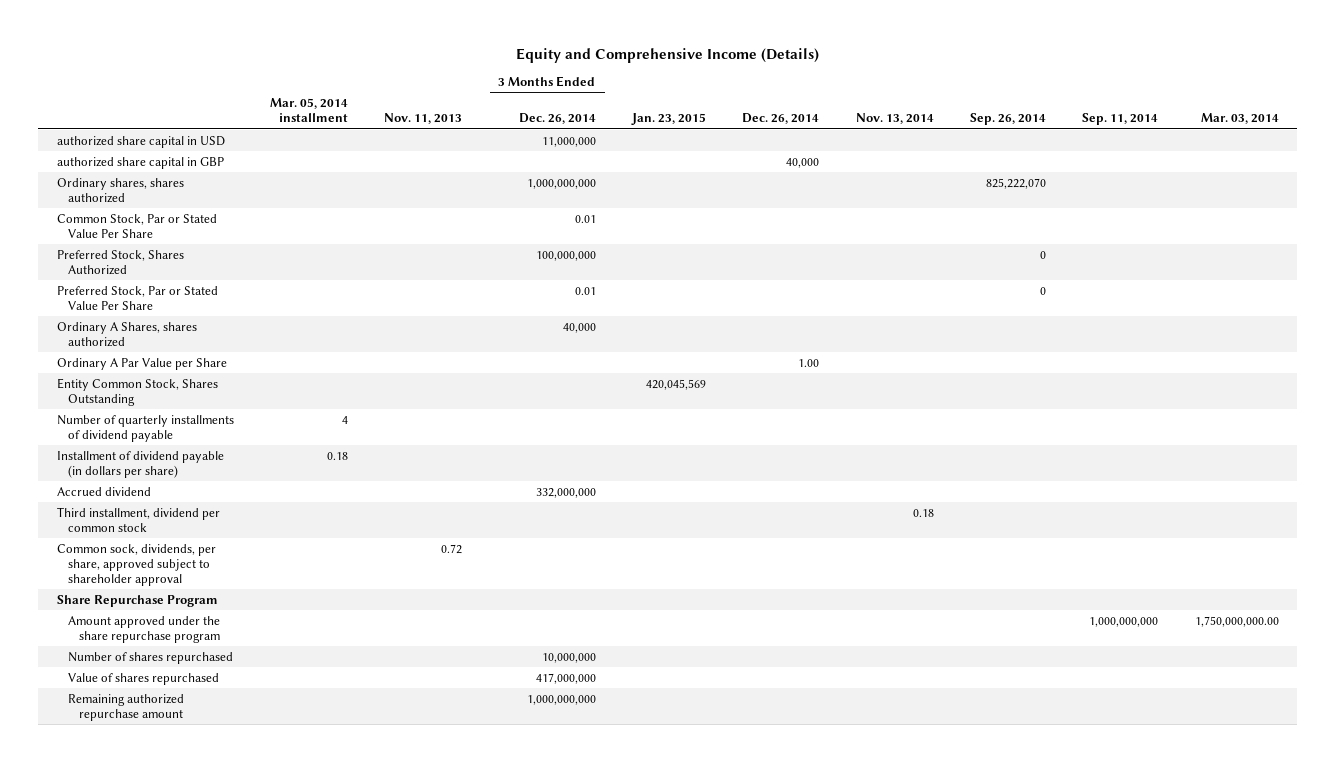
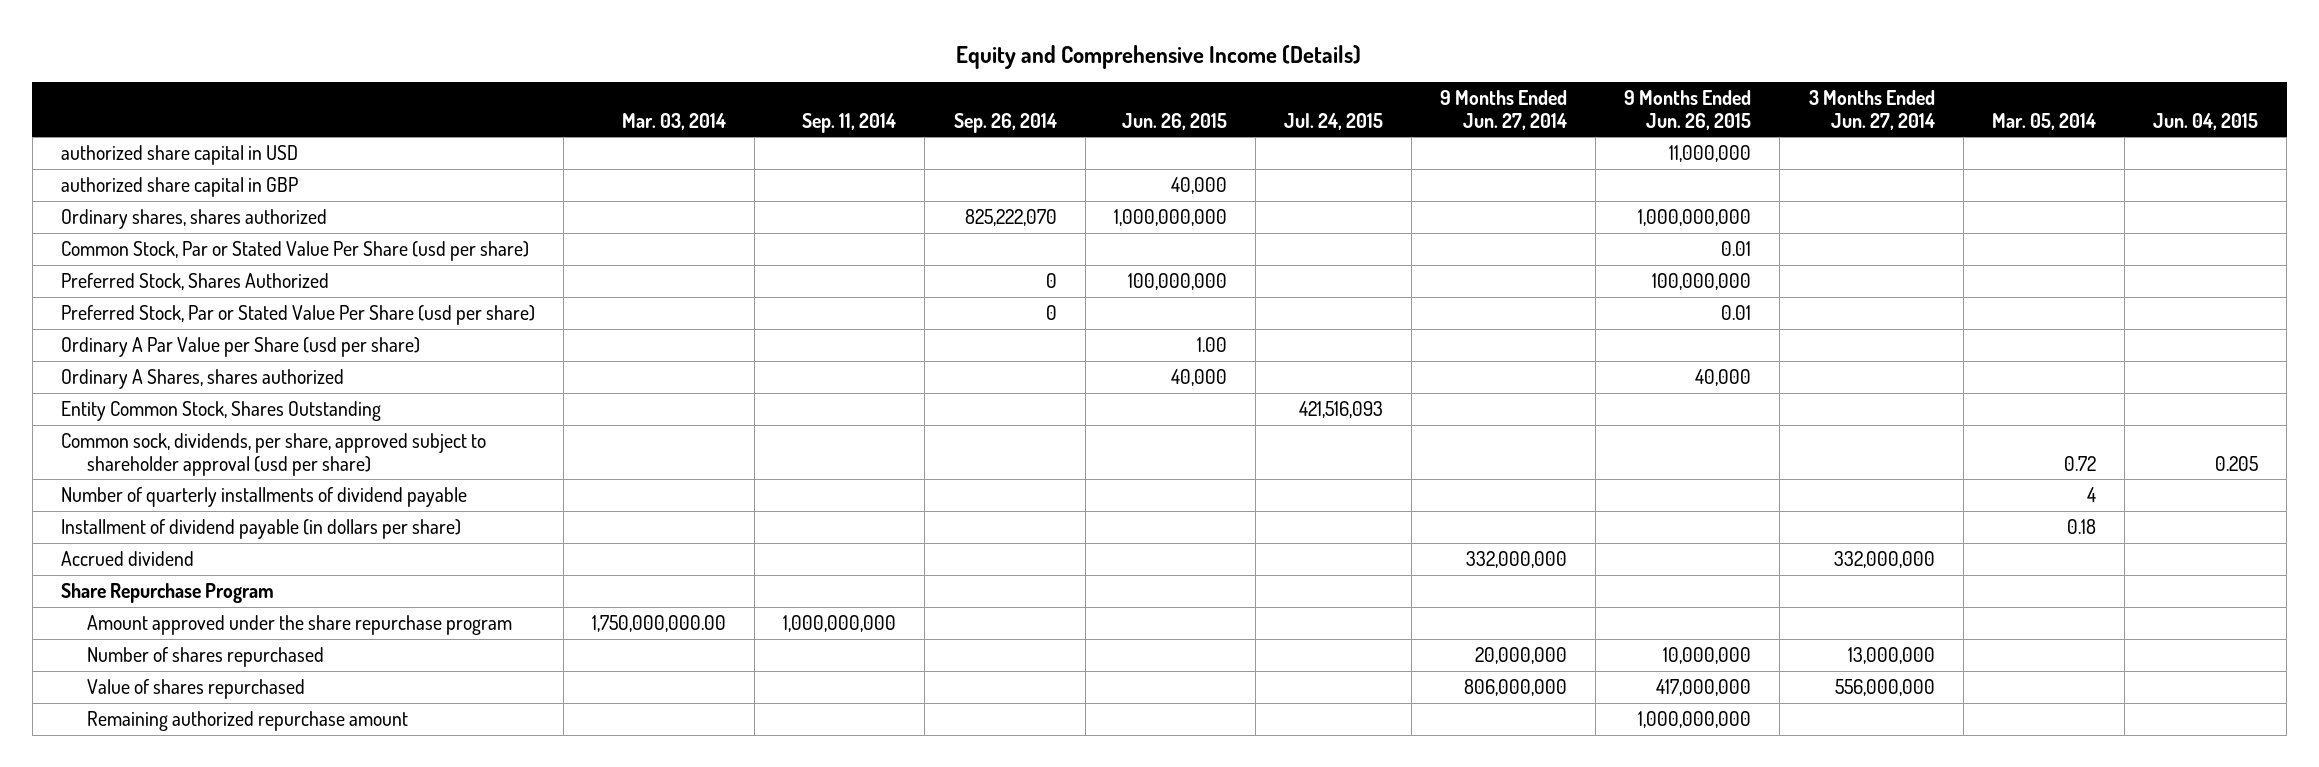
- | Mar. 05, 2014 installment | Nov. 11, 2013 | 3 Months Ended Dec. 26, 2014 | Jan. 23, 2015 | Dec. 26, 2014 | Nov. 13, 2014 | Sep. 26, 2014 | Sep. 11, 2014 | Mar. 03, 2014
+ | Mar. 03, 2014 | Sep. 11, 2014 | Sep. 26, 2014 | Jun. 26, 2015 | Jul. 24, 2015 | 9 Months Ended Jun. 27, 2014 | 9 Months Ended Jun. 26, 2015 | 3 Months Ended Jun. 27, 2014 | Mar. 05, 2014 | Jun. 04, 2015
- Common Stock, Par or Stated Value Per Share | | | 0.01 | | | | | |
+ Common Stock, Par or Stated Value Per Share (usd per share) | | | | | | | 0.01 | | |
- Preferred Stock, Par or Stated Value Per Share | | | 0.01 | | | | 0 | |
+ Preferred Stock, Par or Stated Value Per Share (usd per share) | | | 0 | | | | 0.01 | | |
+ Ordinary A Par Value per Share (usd per share) | | | | 1.00 | | | | | |
- Ordinary A Par Value per Share | | | | | 1.00 | | | |
+ Common sock, dividends, per share, approved subject to shareholder approval (usd per share) | | | | | | | | | 0.72 | 0.205
- Third installment, dividend per common stock | | | | | | 0.18 | | |
- Common sock, dividends, per share, approved subject to shareholder approval | | 0.72 | | | | | | |

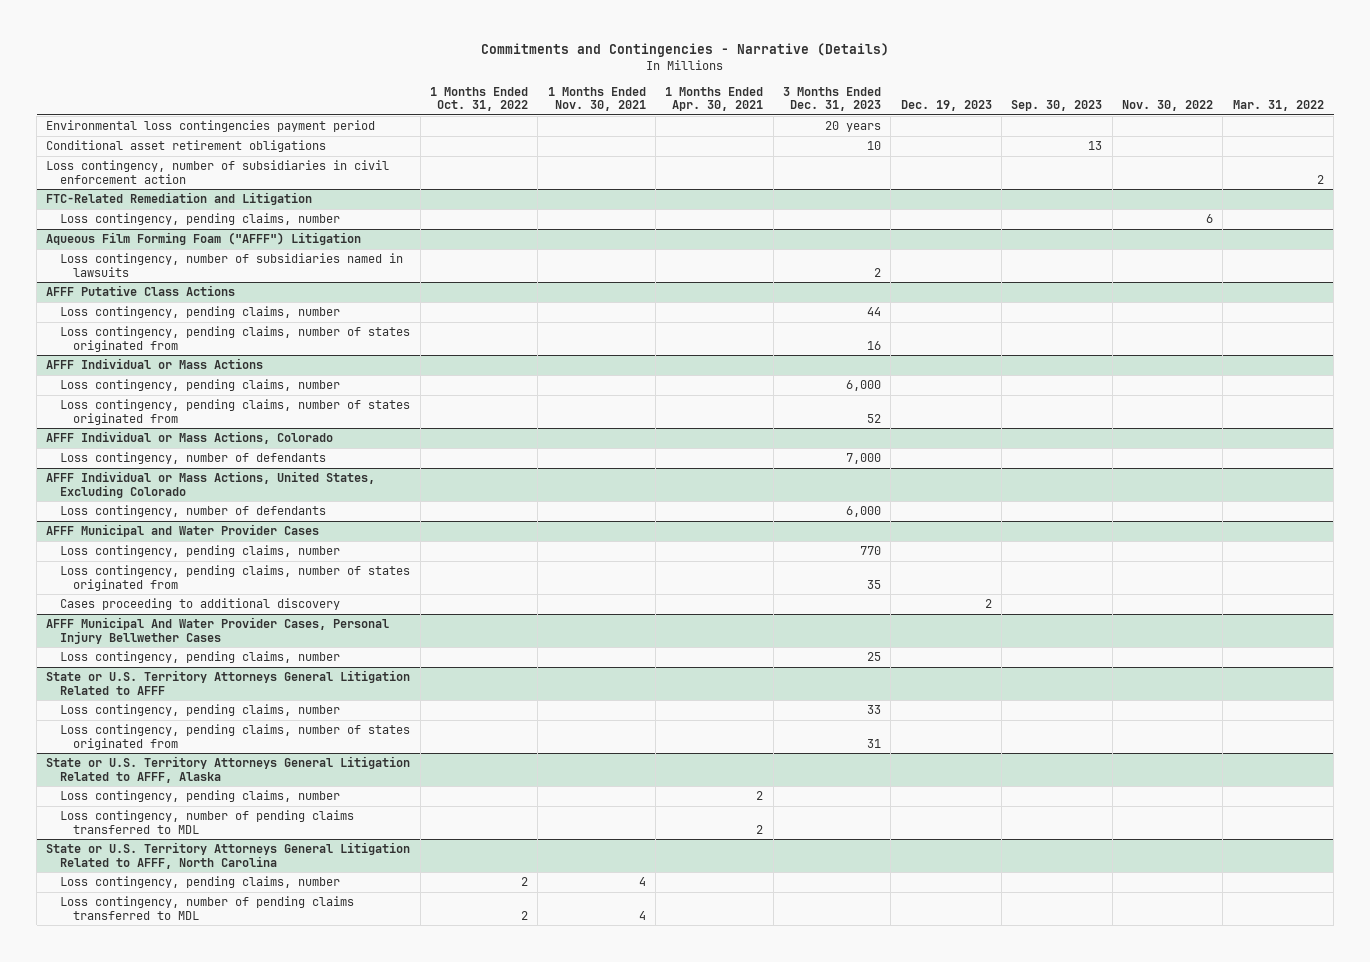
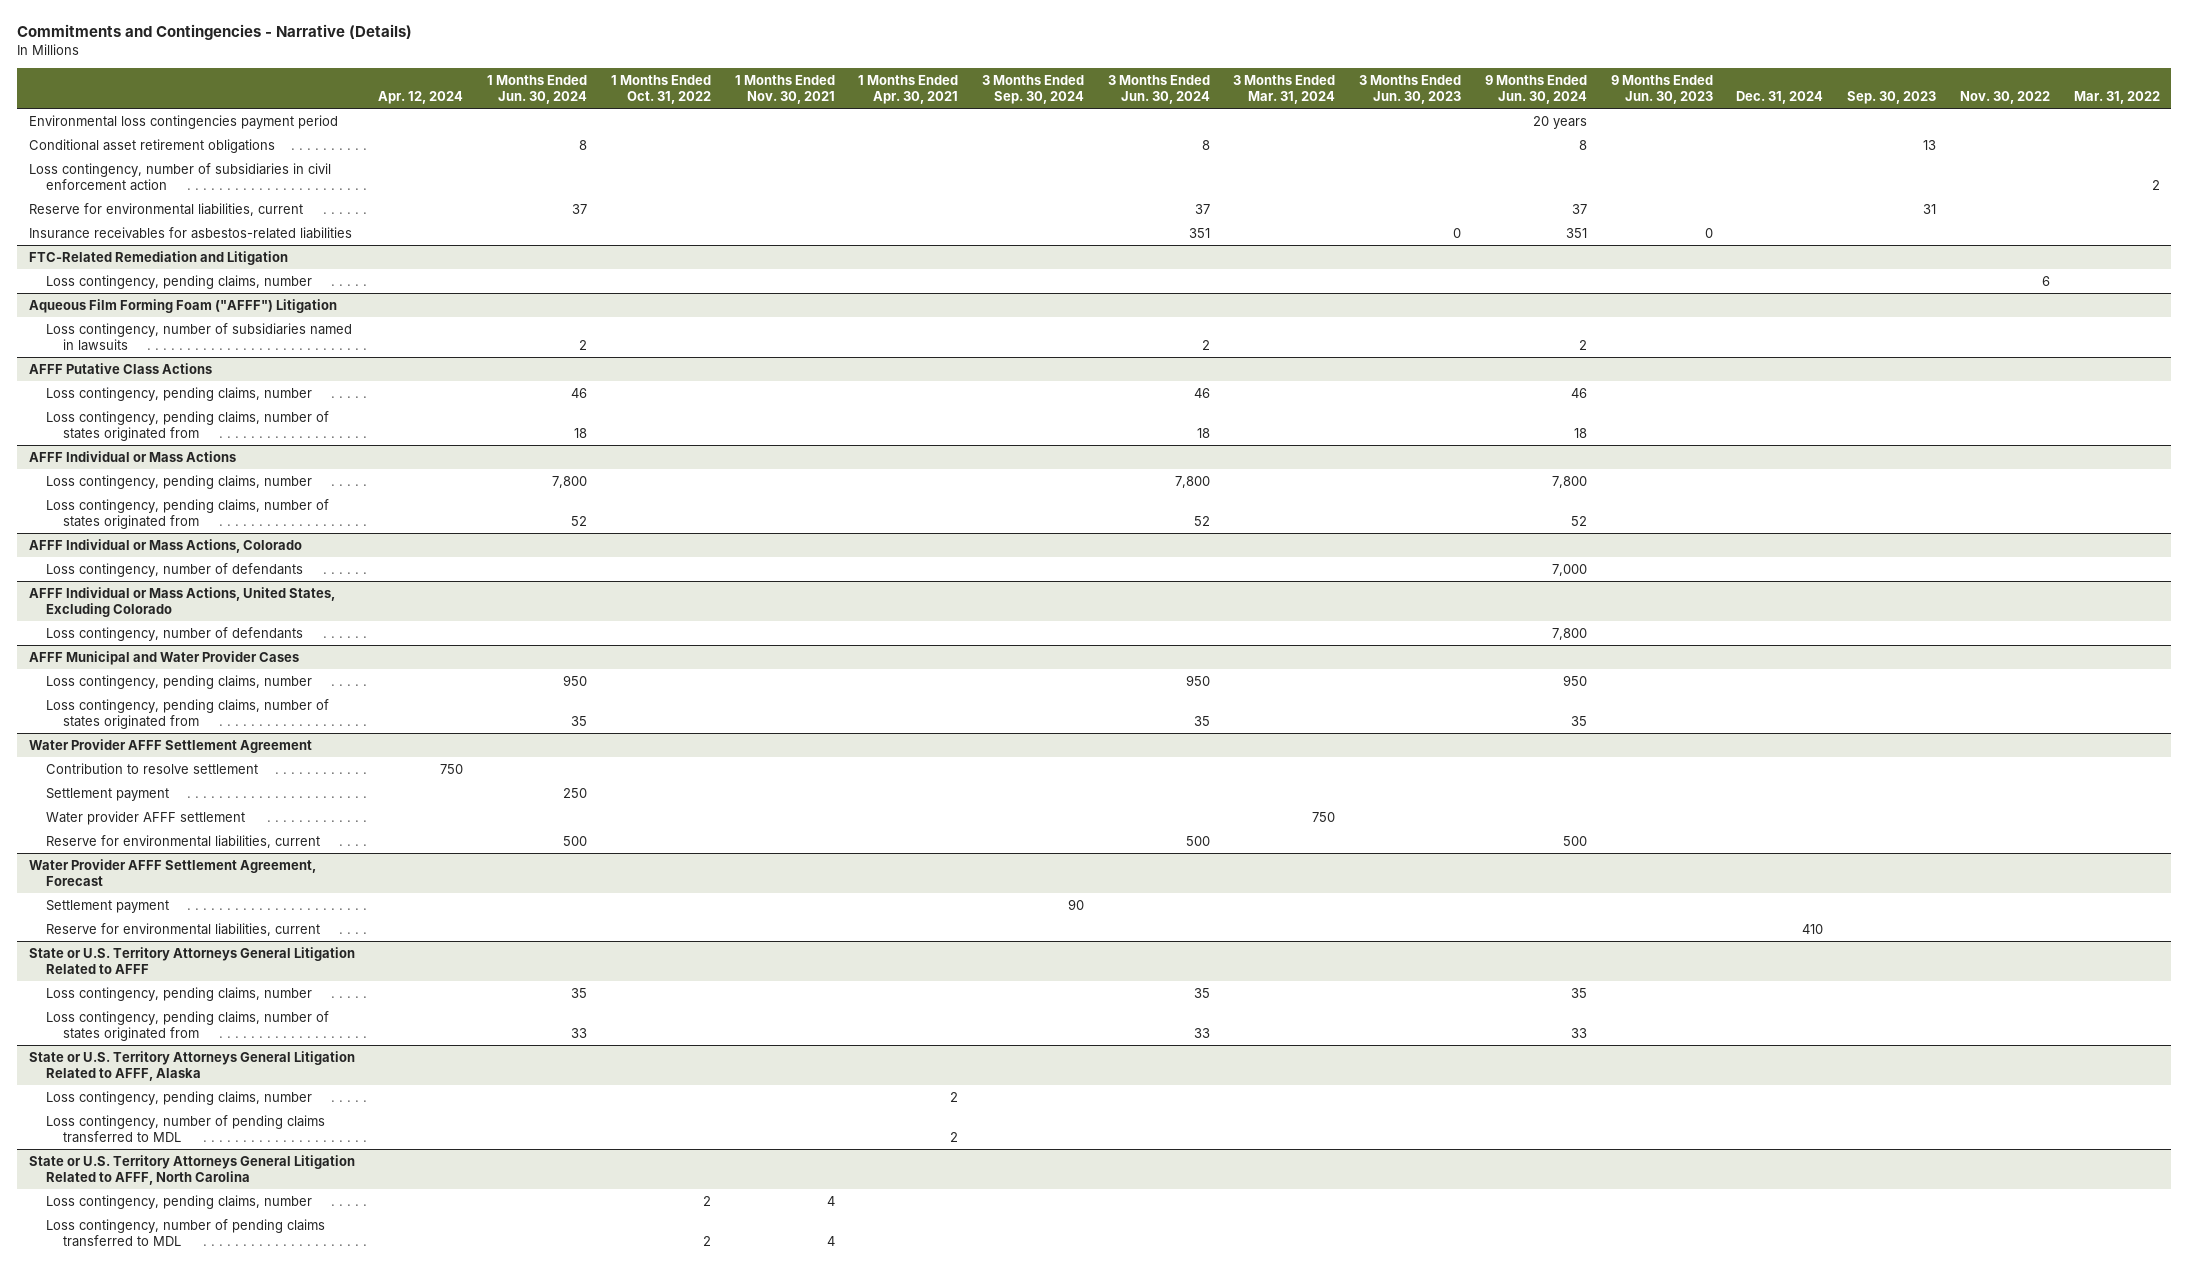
- | 1 Months Ended Oct. 31, 2022 | 1 Months Ended Nov. 30, 2021 | 1 Months Ended Apr. 30, 2021 | 3 Months Ended Dec. 31, 2023 | Dec. 19, 2023 | Sep. 30, 2023 | Nov. 30, 2022 | Mar. 31, 2022
+ | Apr. 12, 2024 | 1 Months Ended Jun. 30, 2024 | 1 Months Ended Oct. 31, 2022 | 1 Months Ended Nov. 30, 2021 | 1 Months Ended Apr. 30, 2021 | 3 Months Ended Sep. 30, 2024 | 3 Months Ended Jun. 30, 2024 | 3 Months Ended Mar. 31, 2024 | 3 Months Ended Jun. 30, 2023 | 9 Months Ended Jun. 30, 2024 | 9 Months Ended Jun. 30, 2023 | Dec. 31, 2024 | Sep. 30, 2023 | Nov. 30, 2022 | Mar. 31, 2022
+ Reserve for environmental liabilities, current | | 37 | | | | | 37 | | | 37 | | | 31 | |
+ Insurance receivables for asbestos-related liabilities | | | | | | | 351 | | 0 | 351 | 0 | | | |
@ AFFF Municipal and Water Provider Cases
- Cases proceeding to additional discovery | | | | | 2 | | |
- AFFF Municipal And Water Provider Cases, Personal Injury Bellwether Cases
- Loss contingency, pending claims, number | | | | 25 | | | |
+ Water Provider AFFF Settlement Agreement
+ Contribution to resolve settlement | 750 | | | | | | | | | | | | | |
+ Settlement payment | | 250 | | | | | | | | | | | | |
+ Water provider AFFF settlement | | | | | | | | 750 | | | | | | |
+ Reserve for environmental liabilities, current | | 500 | | | | | 500 | | | 500 | | | | |
+ Water Provider AFFF Settlement Agreement, Forecast
+ Settlement payment | | | | | | 90 | | | | | | | | |
+ Reserve for environmental liabilities, current | | | | | | | | | | | | 410 | | |

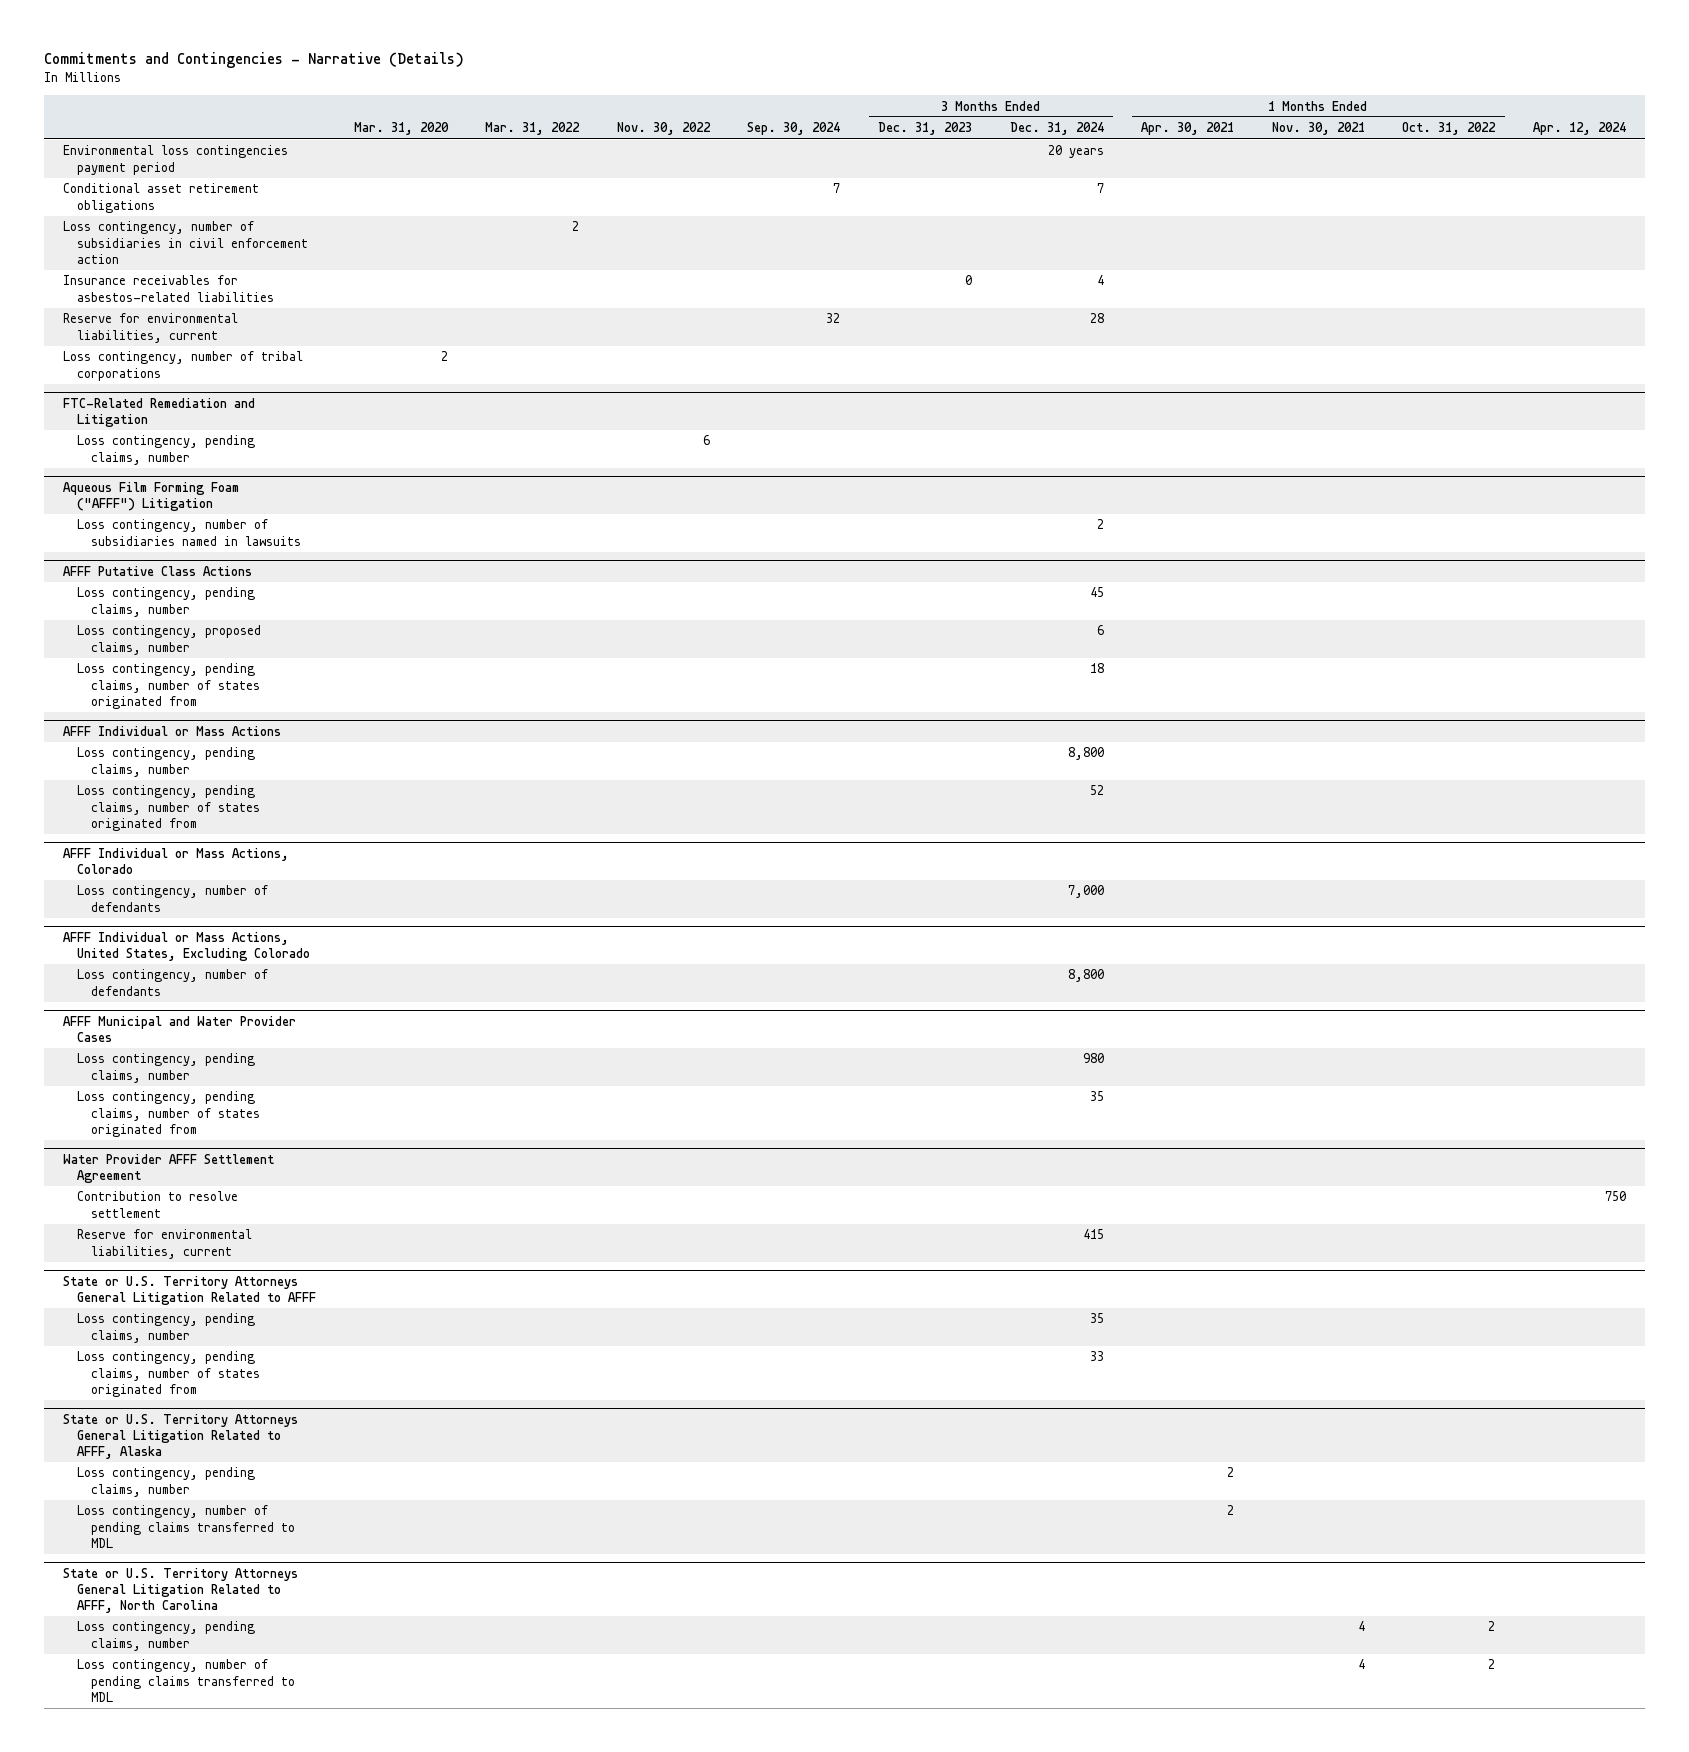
- | Apr. 12, 2024 | 1 Months Ended Jun. 30, 2024 | 1 Months Ended Oct. 31, 2022 | 1 Months Ended Nov. 30, 2021 | 1 Months Ended Apr. 30, 2021 | 3 Months Ended Sep. 30, 2024 | 3 Months Ended Jun. 30, 2024 | 3 Months Ended Mar. 31, 2024 | 3 Months Ended Jun. 30, 2023 | 9 Months Ended Jun. 30, 2024 | 9 Months Ended Jun. 30, 2023 | Dec. 31, 2024 | Sep. 30, 2023 | Nov. 30, 2022 | Mar. 31, 2022
+ | Mar. 31, 2020 | Mar. 31, 2022 | Nov. 30, 2022 | Sep. 30, 2024 | 3 Months Ended Dec. 31, 2023 | 3 Months Ended Dec. 31, 2024 | 1 Months Ended Apr. 30, 2021 | 1 Months Ended Nov. 30, 2021 | 1 Months Ended Oct. 31, 2022 | Apr. 12, 2024
moved down: Reserve for environmental liabilities, current | | | | 32 | | 28 | | | |
+ Loss contingency, number of tribal corporations | 2 | | | | | | | | |
@ AFFF Putative Class Actions
+ Loss contingency, proposed claims, number | | | | | | 6 | | | |
@ Water Provider AFFF Settlement Agreement
- Settlement payment | | 250 | | | | | | | | | | | | |
- Water provider AFFF settlement | | | | | | | | 750 | | | | | | |
- Water Provider AFFF Settlement Agreement, Forecast
- Settlement payment | | | | | | 90 | | | | | | | | |
- Reserve for environmental liabilities, current | | | | | | | | | | | | 410 | | |

